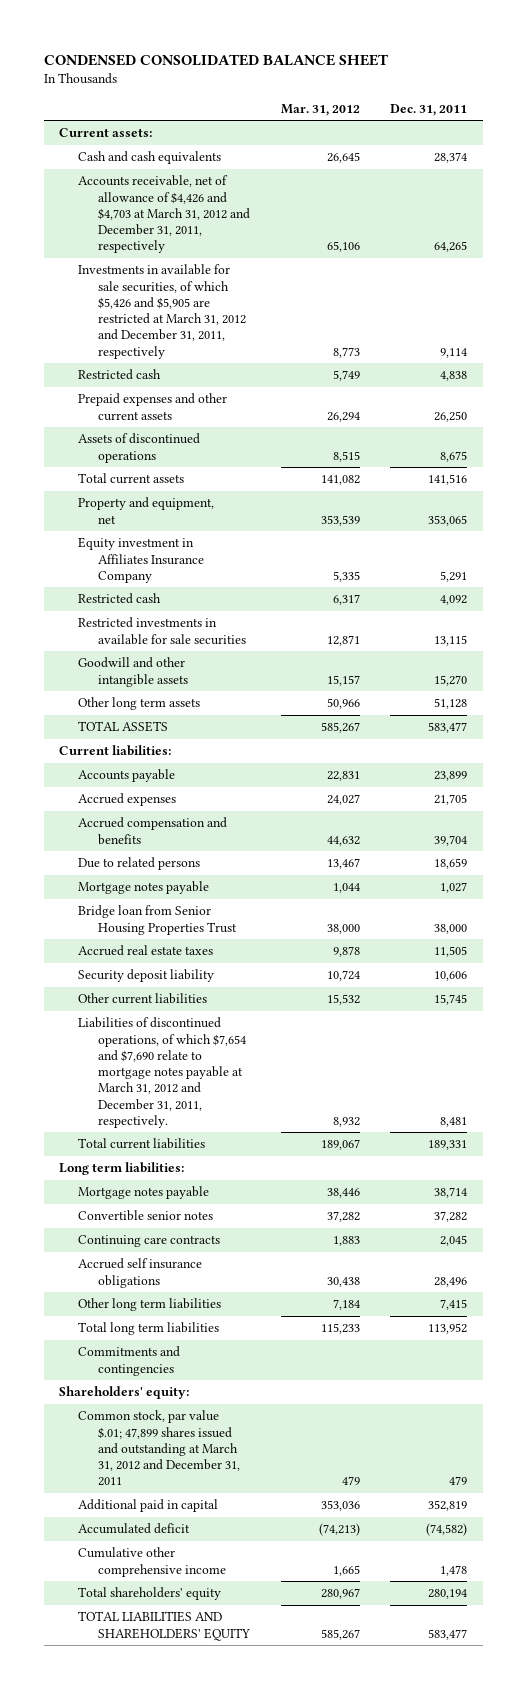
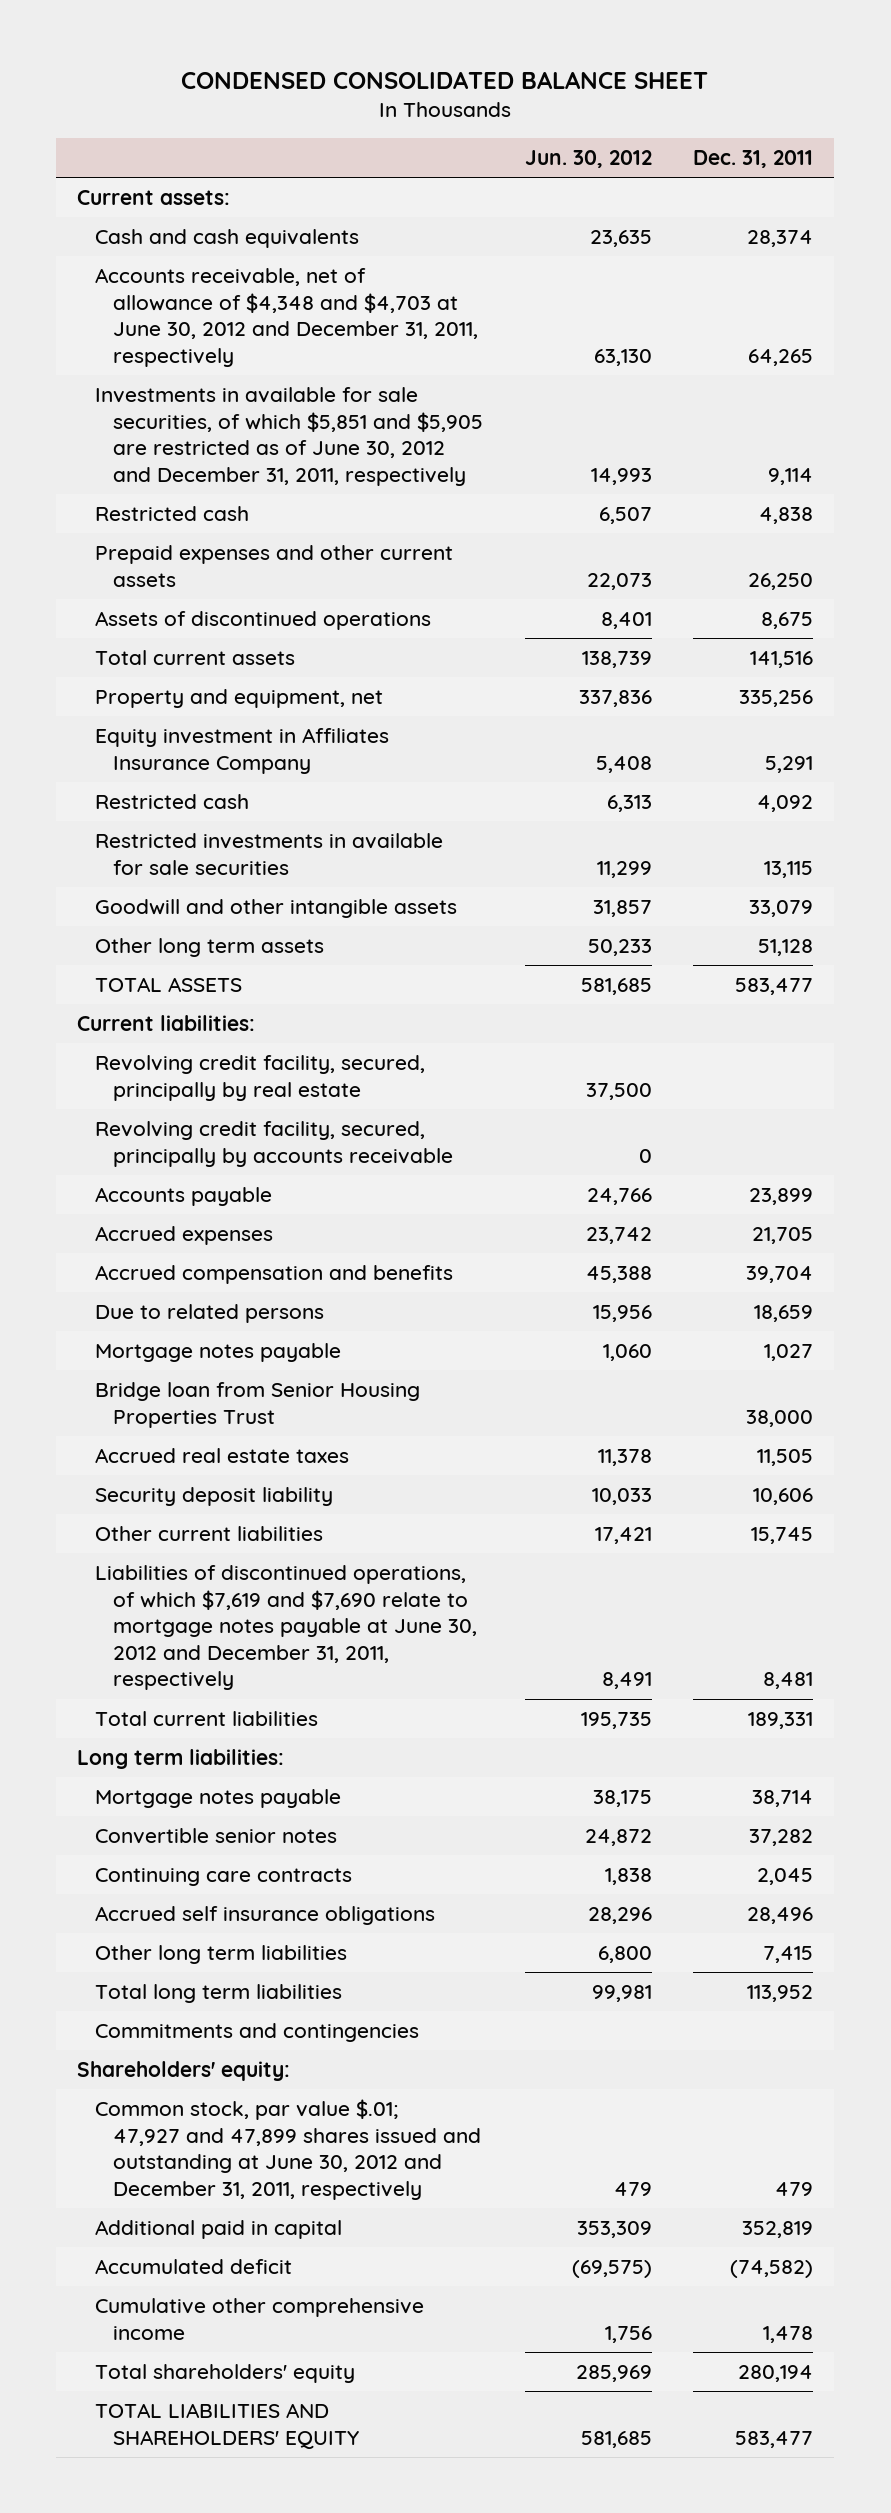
- | Mar. 31, 2012 | Dec. 31, 2011
+ | Jun. 30, 2012 | Dec. 31, 2011
- Accounts receivable, net of allowance of $4,426 and $4,703 at March 31, 2012 and December 31, 2011, respectively | 65,106 | 64,265
- Investments in available for sale securities, of which $5,426 and $5,905 are restricted at March 31, 2012 and December 31, 2011, respectively | 8,773 | 9,114
+ Accounts receivable, net of allowance of $4,348 and $4,703 at June 30, 2012 and December 31, 2011, respectively | 63,130 | 64,265
+ Investments in available for sale securities, of which $5,851 and $5,905 are restricted as of June 30, 2012 and December 31, 2011, respectively | 14,993 | 9,114
- Property and equipment, net | 353,539 | 353,065
+ Property and equipment, net | 337,836 | 335,256
- Goodwill and other intangible assets | 15,157 | 15,270
+ Goodwill and other intangible assets | 31,857 | 33,079
+ Revolving credit facility, secured, principally by real estate | 37,500 |
+ Revolving credit facility, secured, principally by accounts receivable | 0 |
- Liabilities of discontinued operations, of which $7,654 and $7,690 relate to mortgage notes payable at March 31, 2012 and December 31, 2011, respectively. | 8,932 | 8,481
+ Liabilities of discontinued operations, of which $7,619 and $7,690 relate to mortgage notes payable at June 30, 2012 and December 31, 2011, respectively | 8,491 | 8,481
- Common stock, par value $.01; 47,899 shares issued and outstanding at March 31, 2012 and December 31, 2011 | 479 | 479
+ Common stock, par value $.01; 47,927 and 47,899 shares issued and outstanding at June 30, 2012 and December 31, 2011, respectively | 479 | 479

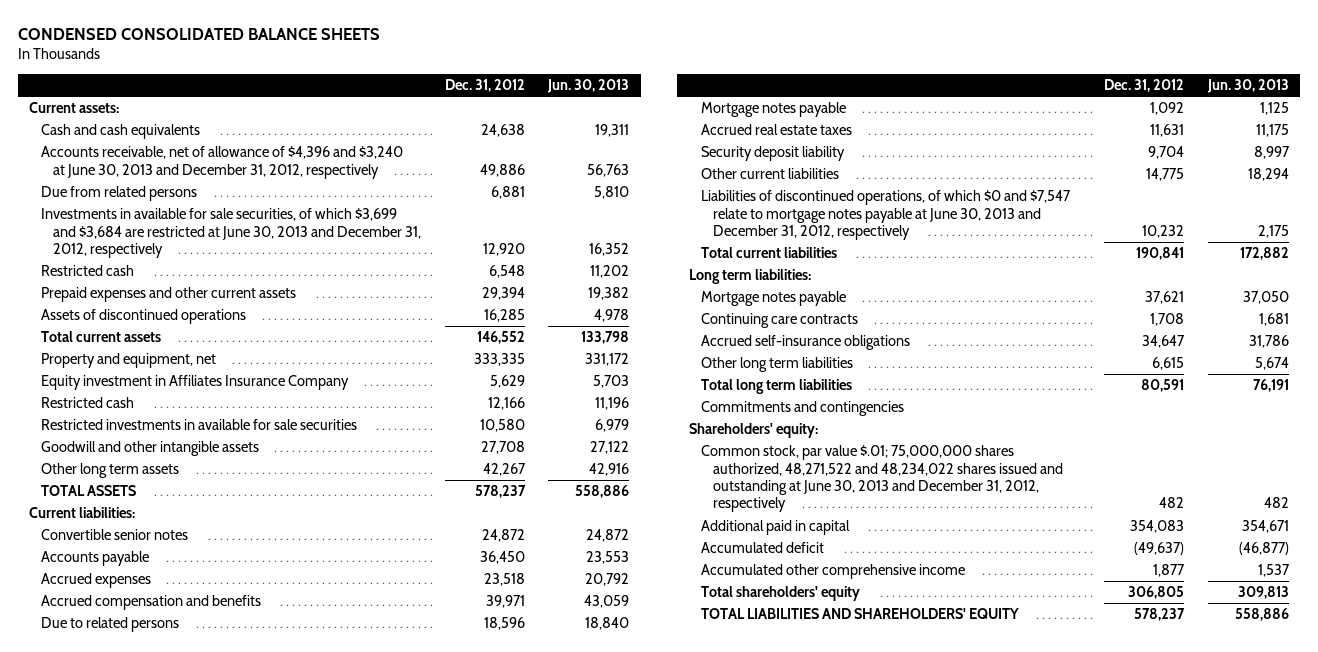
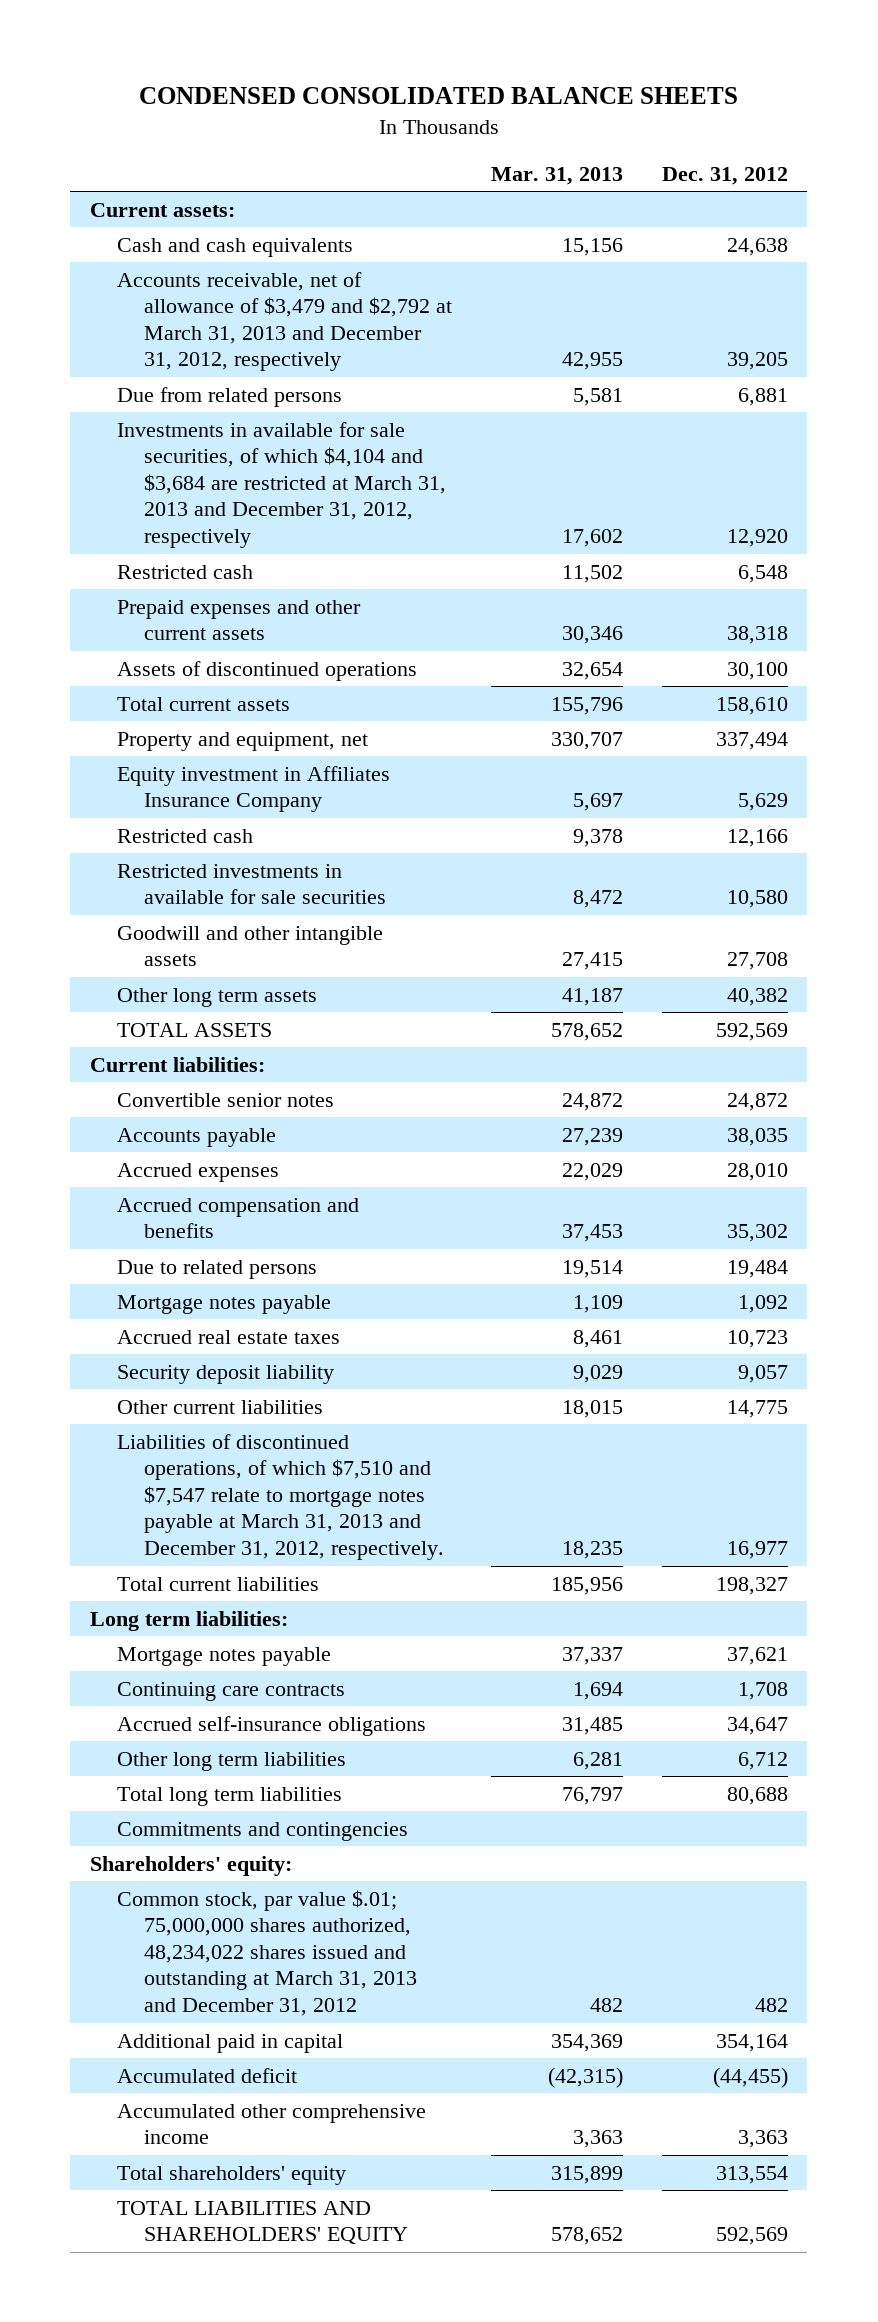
- | Dec. 31, 2012 | Jun. 30, 2013
+ | Mar. 31, 2013 | Dec. 31, 2012
- Accounts receivable, net of allowance of $4,396 and $3,240 at June 30, 2013 and December 31, 2012, respectively | 49,886 | 56,763
+ Accounts receivable, net of allowance of $3,479 and $2,792 at March 31, 2013 and December 31, 2012, respectively | 42,955 | 39,205
- Investments in available for sale securities, of which $3,699 and $3,684 are restricted at June 30, 2013 and December 31, 2012, respectively | 12,920 | 16,352
+ Investments in available for sale securities, of which $4,104 and $3,684 are restricted at March 31, 2013 and December 31, 2012, respectively | 17,602 | 12,920
- Prepaid expenses and other current assets | 29,394 | 19,382
- Assets of discontinued operations | 16,285 | 4,978
- Total current assets | 146,552 | 133,798
- Property and equipment, net | 333,335 | 331,172
+ Prepaid expenses and other current assets | 30,346 | 38,318
+ Assets of discontinued operations | 32,654 | 30,100
+ Total current assets | 155,796 | 158,610
+ Property and equipment, net | 330,707 | 337,494
- Other long term assets | 42,267 | 42,916
- TOTAL ASSETS | 578,237 | 558,886
+ Other long term assets | 41,187 | 40,382
+ TOTAL ASSETS | 578,652 | 592,569
- Accounts payable | 36,450 | 23,553
- Accrued expenses | 23,518 | 20,792
- Accrued compensation and benefits | 39,971 | 43,059
- Due to related persons | 18,596 | 18,840
+ Accounts payable | 27,239 | 38,035
+ Accrued expenses | 22,029 | 28,010
+ Accrued compensation and benefits | 37,453 | 35,302
+ Due to related persons | 19,514 | 19,484
- Accrued real estate taxes | 11,631 | 11,175
- Security deposit liability | 9,704 | 8,997
+ Accrued real estate taxes | 8,461 | 10,723
+ Security deposit liability | 9,029 | 9,057
- Liabilities of discontinued operations, of which $0 and $7,547 relate to mortgage notes payable at June 30, 2013 and December 31, 2012, respectively | 10,232 | 2,175
- Total current liabilities | 190,841 | 172,882
+ Liabilities of discontinued operations, of which $7,510 and $7,547 relate to mortgage notes payable at March 31, 2013 and December 31, 2012, respectively. | 18,235 | 16,977
+ Total current liabilities | 185,956 | 198,327
- Other long term liabilities | 6,615 | 5,674
- Total long term liabilities | 80,591 | 76,191
+ Other long term liabilities | 6,281 | 6,712
+ Total long term liabilities | 76,797 | 80,688
- Common stock, par value $.01; 75,000,000 shares authorized, 48,271,522 and 48,234,022 shares issued and outstanding at June 30, 2013 and December 31, 2012, respectively | 482 | 482
- Additional paid in capital | 354,083 | 354,671
- Accumulated deficit | (49,637) | (46,877)
- Accumulated other comprehensive income | 1,877 | 1,537
- Total shareholders' equity | 306,805 | 309,813
- TOTAL LIABILITIES AND SHAREHOLDERS' EQUITY | 578,237 | 558,886
+ Common stock, par value $.01; 75,000,000 shares authorized, 48,234,022 shares issued and outstanding at March 31, 2013 and December 31, 2012 | 482 | 482
+ Additional paid in capital | 354,369 | 354,164
+ Accumulated deficit | (42,315) | (44,455)
+ Accumulated other comprehensive income | 3,363 | 3,363
+ Total shareholders' equity | 315,899 | 313,554
+ TOTAL LIABILITIES AND SHAREHOLDERS' EQUITY | 578,652 | 592,569

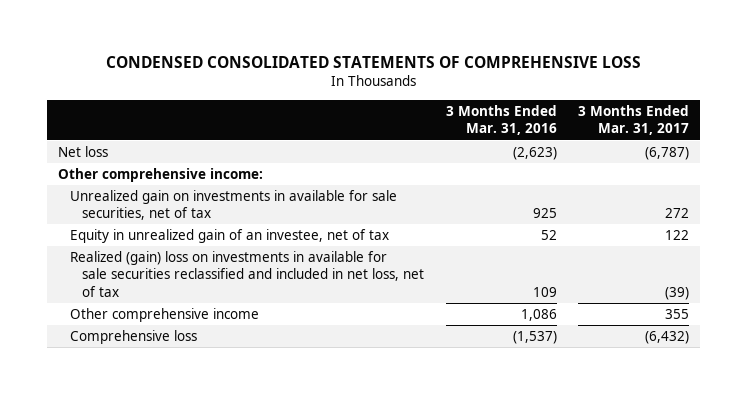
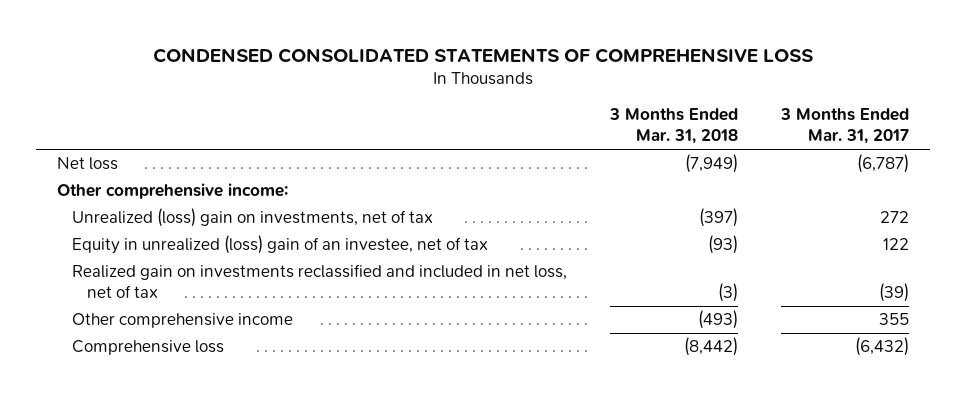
- | 3 Months Ended Mar. 31, 2016 | 3 Months Ended Mar. 31, 2017
+ | 3 Months Ended Mar. 31, 2018 | 3 Months Ended Mar. 31, 2017
- Unrealized gain on investments in available for sale securities, net of tax | 925 | 272
- Equity in unrealized gain of an investee, net of tax | 52 | 122
- Realized (gain) loss on investments in available for sale securities reclassified and included in net loss, net of tax | 109 | (39)
+ Unrealized (loss) gain on investments, net of tax | (397) | 272
+ Equity in unrealized (loss) gain of an investee, net of tax | (93) | 122
+ Realized gain on investments reclassified and included in net loss, net of tax | (3) | (39)

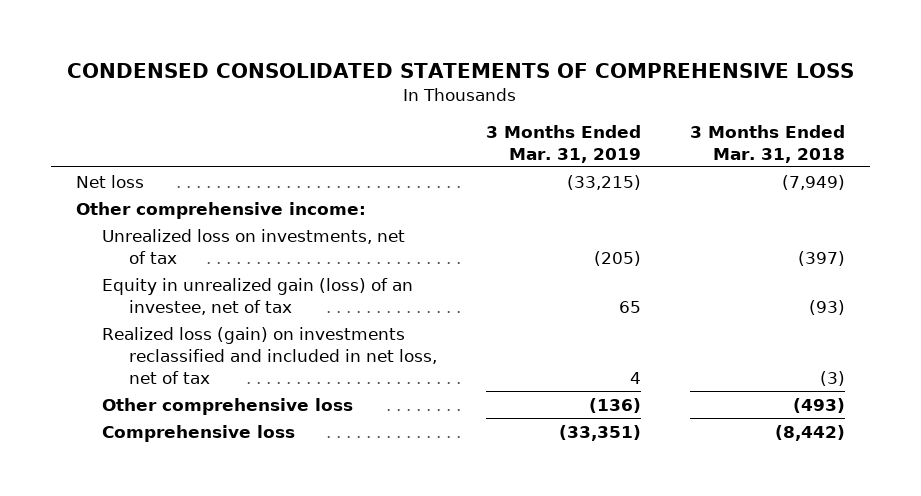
- | 3 Months Ended Mar. 31, 2018 | 3 Months Ended Mar. 31, 2017
+ | 3 Months Ended Mar. 31, 2019 | 3 Months Ended Mar. 31, 2018
- Unrealized (loss) gain on investments, net of tax | (397) | 272
- Equity in unrealized (loss) gain of an investee, net of tax | (93) | 122
- Realized gain on investments reclassified and included in net loss, net of tax | (3) | (39)
- Other comprehensive income | (493) | 355
+ Unrealized loss on investments, net of tax | (205) | (397)
+ Equity in unrealized gain (loss) of an investee, net of tax | 65 | (93)
+ Realized loss (gain) on investments reclassified and included in net loss, net of tax | 4 | (3)
+ Other comprehensive loss | (136) | (493)

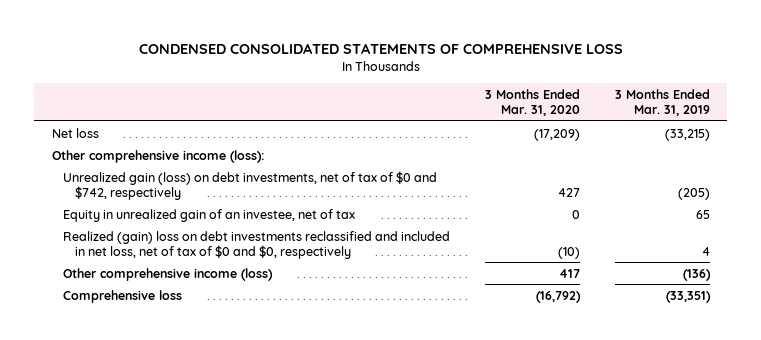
- | 3 Months Ended Mar. 31, 2019 | 3 Months Ended Mar. 31, 2018
+ | 3 Months Ended Mar. 31, 2020 | 3 Months Ended Mar. 31, 2019
- Other comprehensive income:
- Unrealized loss on investments, net of tax | (205) | (397)
- Equity in unrealized gain (loss) of an investee, net of tax | 65 | (93)
- Realized loss (gain) on investments reclassified and included in net loss, net of tax | 4 | (3)
- Other comprehensive loss | (136) | (493)
+ Other comprehensive income (loss):
+ Unrealized gain (loss) on debt investments, net of tax of $0 and $742, respectively | 427 | (205)
+ Equity in unrealized gain of an investee, net of tax | 0 | 65
+ Realized (gain) loss on debt investments reclassified and included in net loss, net of tax of $0 and $0, respectively | (10) | 4
+ Other comprehensive income (loss) | 417 | (136)

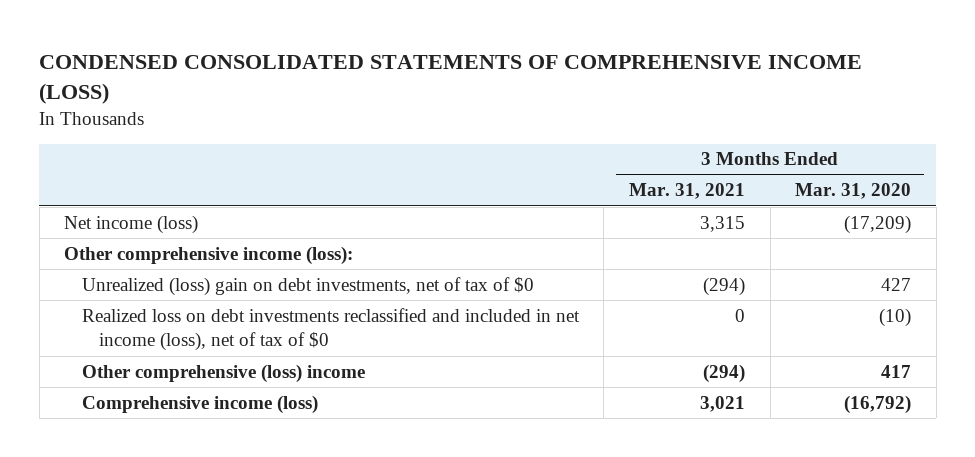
- CONDENSED CONSOLIDATED STATEMENTS OF COMPREHENSIVE LOSS
+ CONDENSED CONSOLIDATED STATEMENTS OF COMPREHENSIVE INCOME (LOSS)
- | 3 Months Ended Mar. 31, 2020 | 3 Months Ended Mar. 31, 2019
+ | 3 Months Ended Mar. 31, 2021 | 3 Months Ended Mar. 31, 2020
- Net loss | (17,209) | (33,215)
+ Net income (loss) | 3,315 | (17,209)
- Unrealized gain (loss) on debt investments, net of tax of $0 and $742, respectively | 427 | (205)
- Equity in unrealized gain of an investee, net of tax | 0 | 65
- Realized (gain) loss on debt investments reclassified and included in net loss, net of tax of $0 and $0, respectively | (10) | 4
- Other comprehensive income (loss) | 417 | (136)
- Comprehensive loss | (16,792) | (33,351)
+ Unrealized (loss) gain on debt investments, net of tax of $0 | (294) | 427
+ Realized loss on debt investments reclassified and included in net income (loss), net of tax of $0 | 0 | (10)
+ Other comprehensive (loss) income | (294) | 417
+ Comprehensive income (loss) | 3,021 | (16,792)

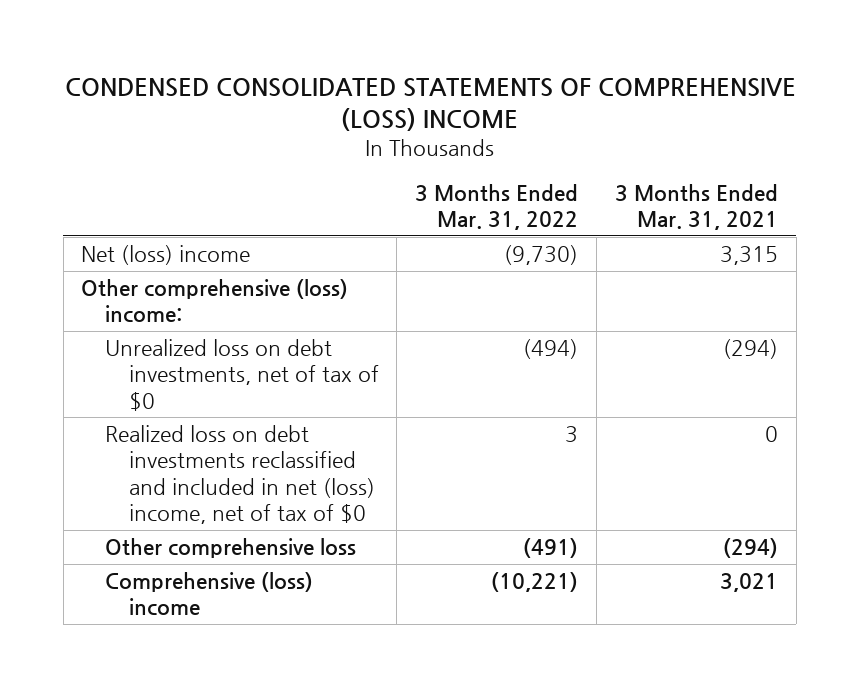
- CONDENSED CONSOLIDATED STATEMENTS OF COMPREHENSIVE INCOME (LOSS)
+ CONDENSED CONSOLIDATED STATEMENTS OF COMPREHENSIVE (LOSS) INCOME
- | 3 Months Ended Mar. 31, 2021 | 3 Months Ended Mar. 31, 2020
+ | 3 Months Ended Mar. 31, 2022 | 3 Months Ended Mar. 31, 2021
- Net income (loss) | 3,315 | (17,209)
- Other comprehensive income (loss):
- Unrealized (loss) gain on debt investments, net of tax of $0 | (294) | 427
- Realized loss on debt investments reclassified and included in net income (loss), net of tax of $0 | 0 | (10)
- Other comprehensive (loss) income | (294) | 417
- Comprehensive income (loss) | 3,021 | (16,792)
+ Net (loss) income | (9,730) | 3,315
+ Other comprehensive (loss) income:
+ Unrealized loss on debt investments, net of tax of $0 | (494) | (294)
+ Realized loss on debt investments reclassified and included in net (loss) income, net of tax of $0 | 3 | 0
+ Other comprehensive loss | (491) | (294)
+ Comprehensive (loss) income | (10,221) | 3,021

